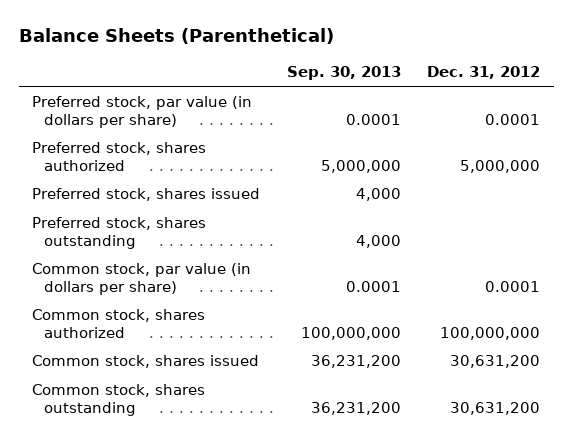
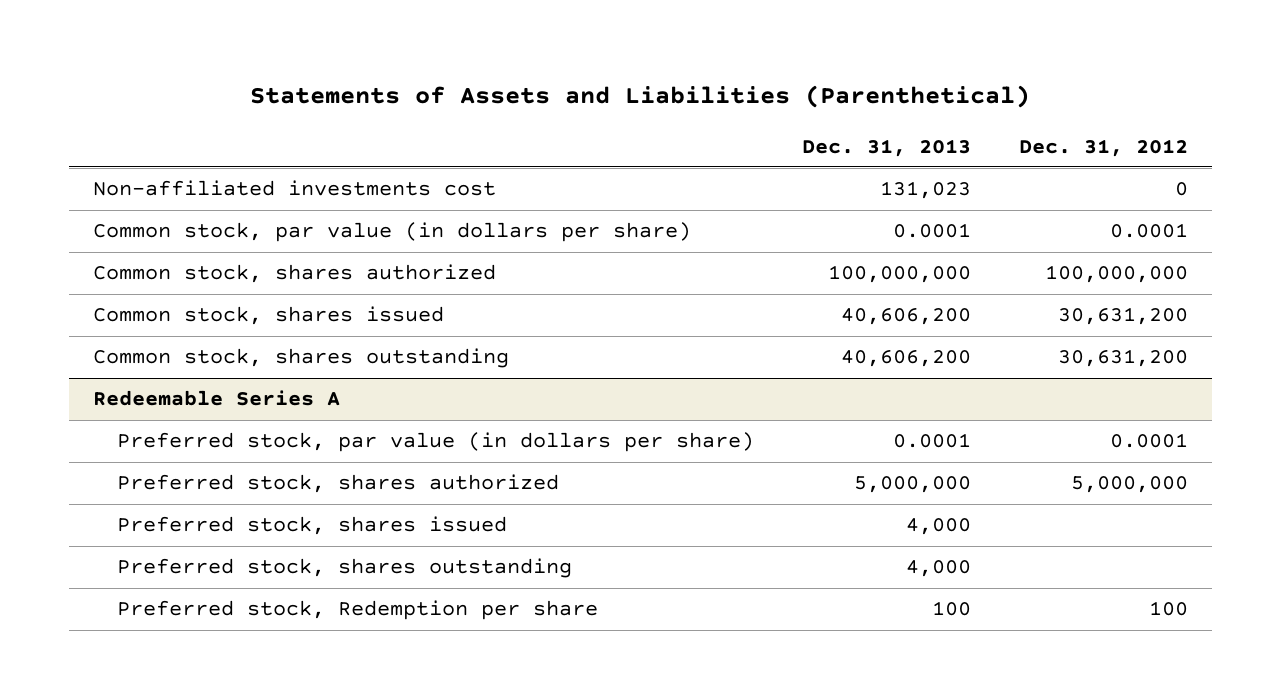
- Balance Sheets (Parenthetical)
+ Statements of Assets and Liabilities (Parenthetical)
- | Sep. 30, 2013 | Dec. 31, 2012
+ | Dec. 31, 2013 | Dec. 31, 2012
- Preferred stock, par value (in dollars per share) | 0.0001 | 0.0001
- Preferred stock, shares authorized | 5,000,000 | 5,000,000
- Preferred stock, shares issued | 4,000 |
- Preferred stock, shares outstanding | 4,000 |
+ Non-affiliated investments cost | 131,023 | 0
+ Redeemable Series A
+ Preferred stock, par value (in dollars per share) | 0.0001 | 0.0001
+ Preferred stock, shares authorized | 5,000,000 | 5,000,000
+ Preferred stock, shares issued | 4,000 |
+ Preferred stock, shares outstanding | 4,000 |
+ Preferred stock, Redemption per share | 100 | 100

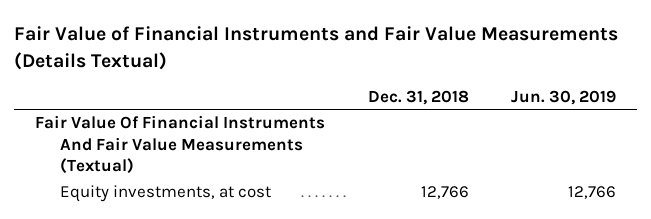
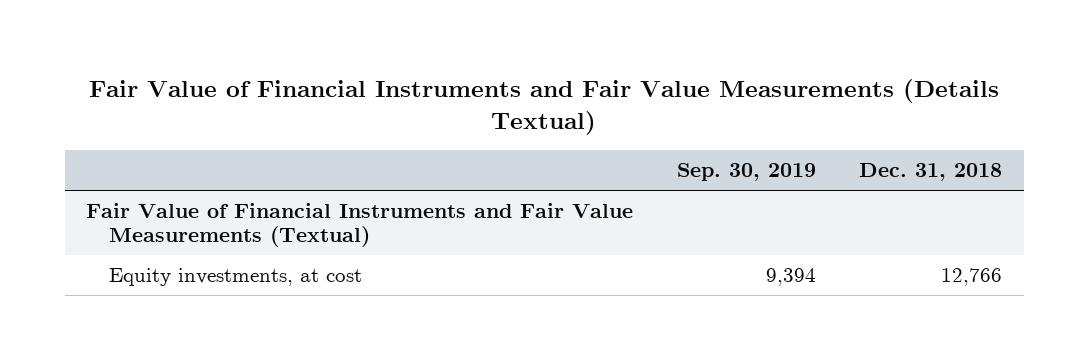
- | Dec. 31, 2018 | Jun. 30, 2019
+ | Sep. 30, 2019 | Dec. 31, 2018
- Fair Value Of Financial Instruments And Fair Value Measurements (Textual)
+ Fair Value of Financial Instruments and Fair Value Measurements (Textual)

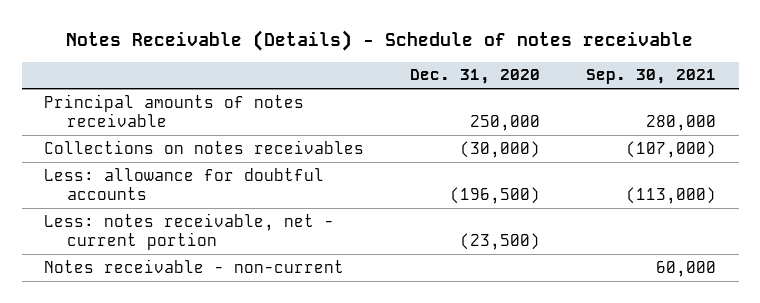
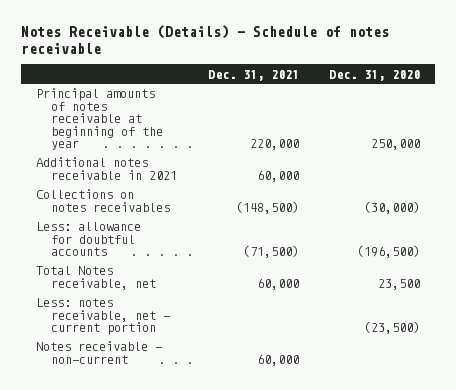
- | Dec. 31, 2020 | Sep. 30, 2021
+ | Dec. 31, 2021 | Dec. 31, 2020
- Principal amounts of notes receivable | 250,000 | 280,000
+ Principal amounts of notes receivable at beginning of the year | 220,000 | 250,000
+ Additional notes receivable in 2021 | 60,000 |
+ Total Notes receivable, net | 60,000 | 23,500

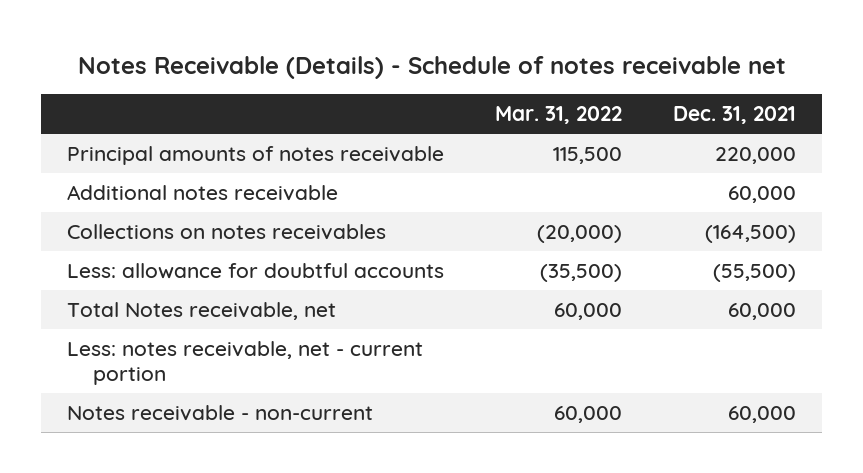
- Notes Receivable (Details) - Schedule of notes receivable
+ Notes Receivable (Details) - Schedule of notes receivable net
- | Dec. 31, 2021 | Dec. 31, 2020
+ | Mar. 31, 2022 | Dec. 31, 2021
- Principal amounts of notes receivable at beginning of the year | 220,000 | 250,000
- Additional notes receivable in 2021 | 60,000 |
- Collections on notes receivables | (148,500) | (30,000)
- Less: allowance for doubtful accounts | (71,500) | (196,500)
+ Principal amounts of notes receivable | 115,500 | 220,000
+ Additional notes receivable | | 60,000
+ Collections on notes receivables | (20,000) | (164,500)
+ Less: allowance for doubtful accounts | (35,500) | (55,500)

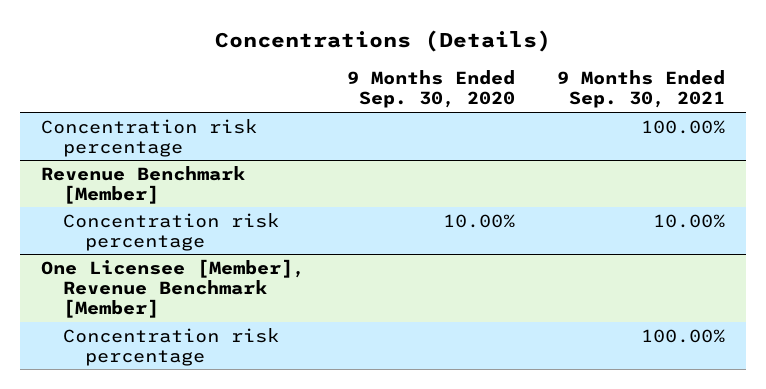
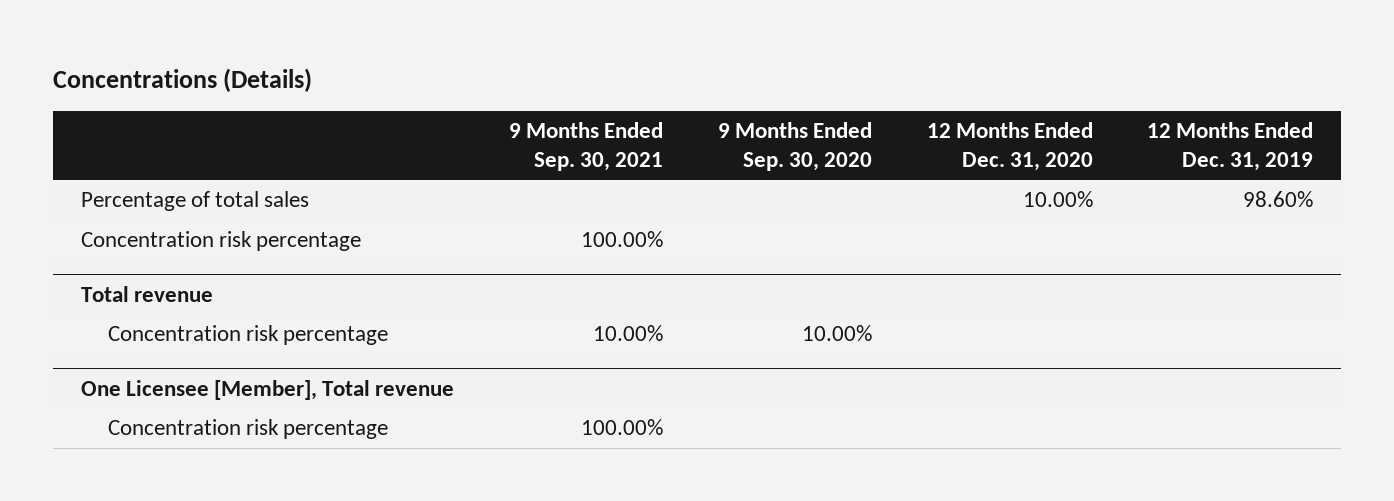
- | 9 Months Ended Sep. 30, 2020 | 9 Months Ended Sep. 30, 2021
+ | 9 Months Ended Sep. 30, 2021 | 9 Months Ended Sep. 30, 2020 | 12 Months Ended Dec. 31, 2020 | 12 Months Ended Dec. 31, 2019
+ Percentage of total sales | | | 10.00% | 98.60%
- Revenue Benchmark [Member]
+ Total revenue
- One Licensee [Member], Revenue Benchmark [Member]
+ One Licensee [Member], Total revenue

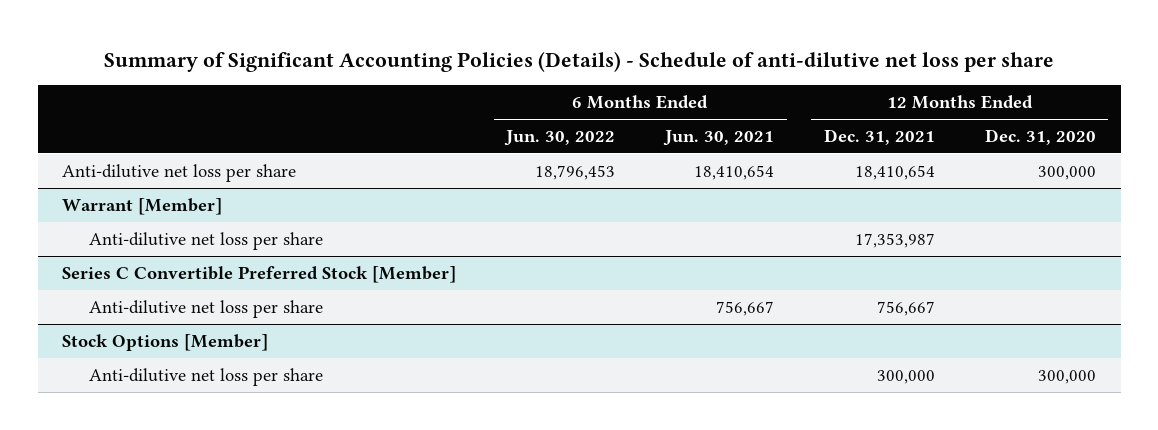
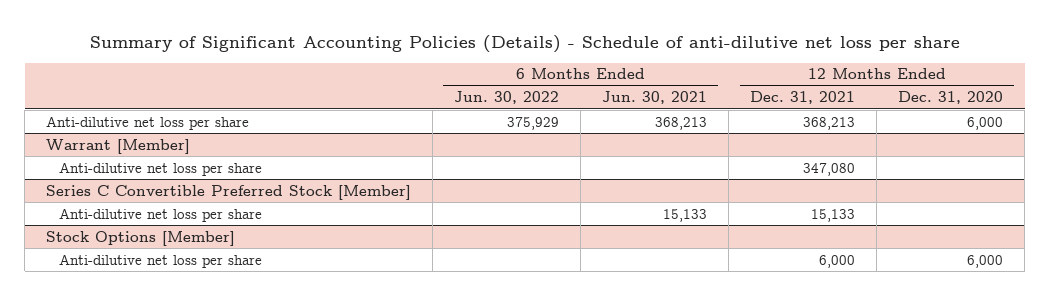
- Anti-dilutive net loss per share | 18,796,453 | 18,410,654 | 18,410,654 | 300,000
+ Anti-dilutive net loss per share | 375,929 | 368,213 | 368,213 | 6,000
@ Warrant [Member]
- Anti-dilutive net loss per share | | | 17,353,987 |
+ Anti-dilutive net loss per share | | | 347,080 |
@ Series C Convertible Preferred Stock [Member]
- Anti-dilutive net loss per share | | 756,667 | 756,667 |
+ Anti-dilutive net loss per share | | 15,133 | 15,133 |
@ Stock Options [Member]
- Anti-dilutive net loss per share | | | 300,000 | 300,000
+ Anti-dilutive net loss per share | | | 6,000 | 6,000

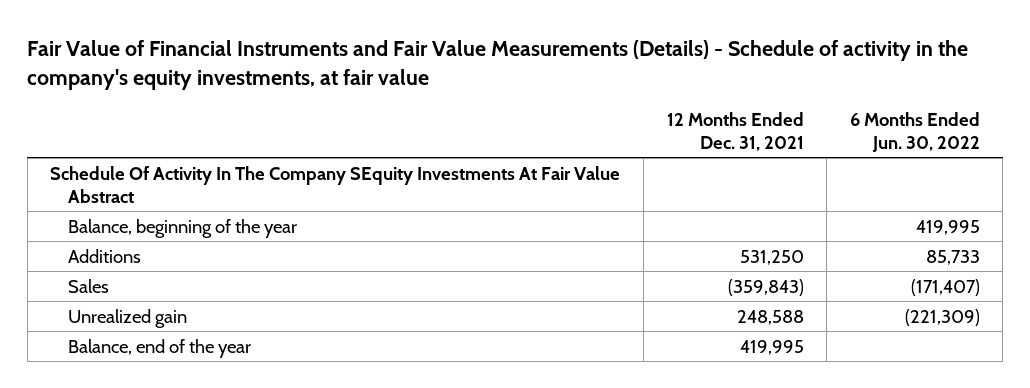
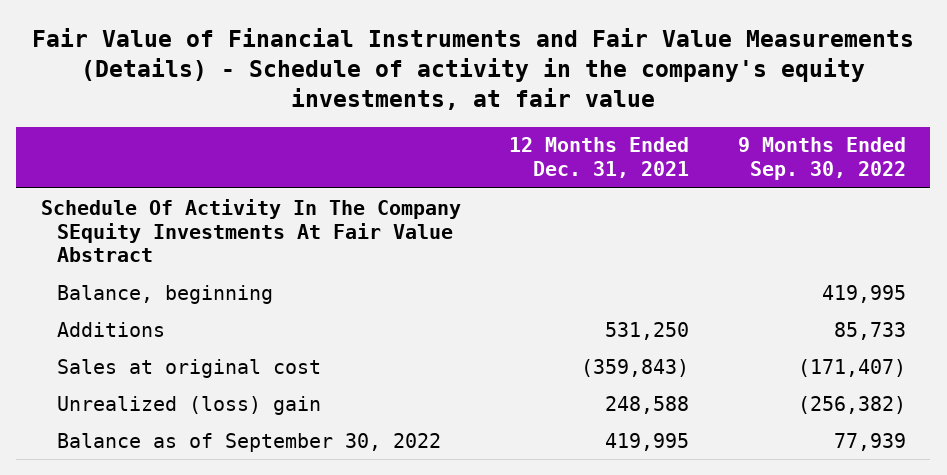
- | 12 Months Ended Dec. 31, 2021 | 6 Months Ended Jun. 30, 2022
+ | 12 Months Ended Dec. 31, 2021 | 9 Months Ended Sep. 30, 2022
- Balance, beginning of the year | | 419,995
+ Balance, beginning | | 419,995
- Sales | (359,843) | (171,407)
- Unrealized gain | 248,588 | (221,309)
- Balance, end of the year | 419,995 |
+ Sales at original cost | (359,843) | (171,407)
+ Unrealized (loss) gain | 248,588 | (256,382)
+ Balance as of September 30, 2022 | 419,995 | 77,939

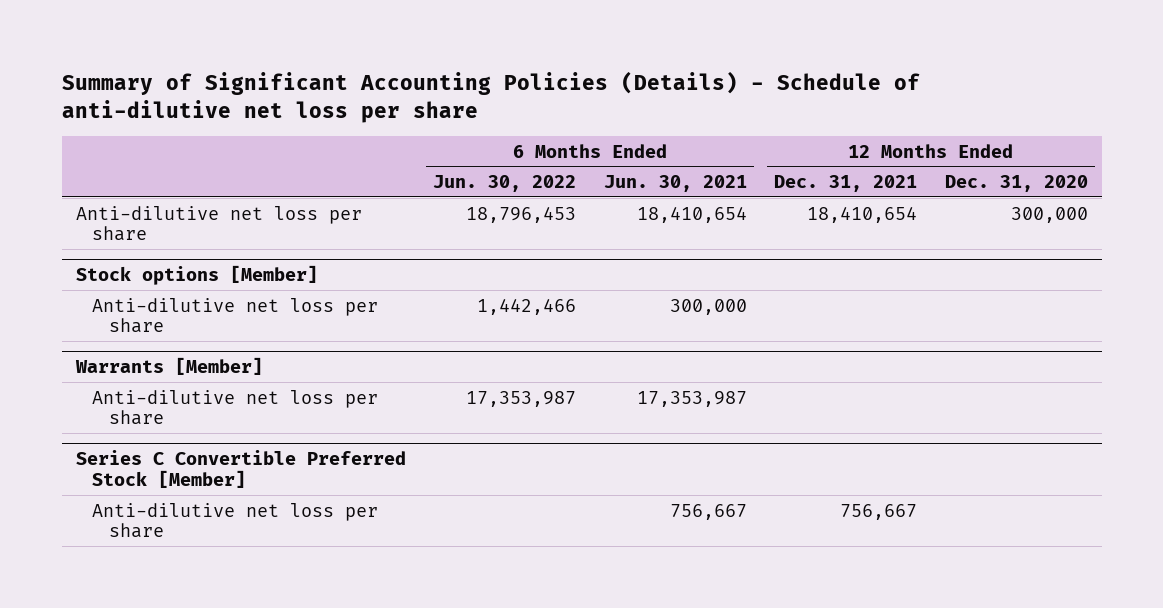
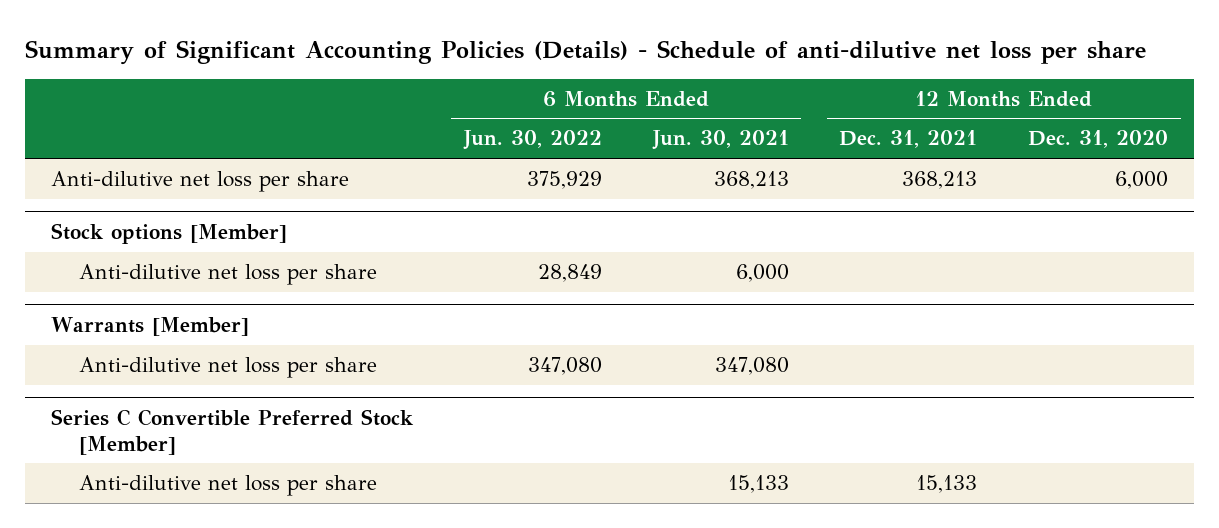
- Anti-dilutive net loss per share | 18,796,453 | 18,410,654 | 18,410,654 | 300,000
+ Anti-dilutive net loss per share | 375,929 | 368,213 | 368,213 | 6,000
@ Stock options [Member]
- Anti-dilutive net loss per share | 1,442,466 | 300,000 | |
+ Anti-dilutive net loss per share | 28,849 | 6,000 | |
@ Warrants [Member]
- Anti-dilutive net loss per share | 17,353,987 | 17,353,987 | |
+ Anti-dilutive net loss per share | 347,080 | 347,080 | |
@ Series C Convertible Preferred Stock [Member]
- Anti-dilutive net loss per share | | 756,667 | 756,667 |
+ Anti-dilutive net loss per share | | 15,133 | 15,133 |

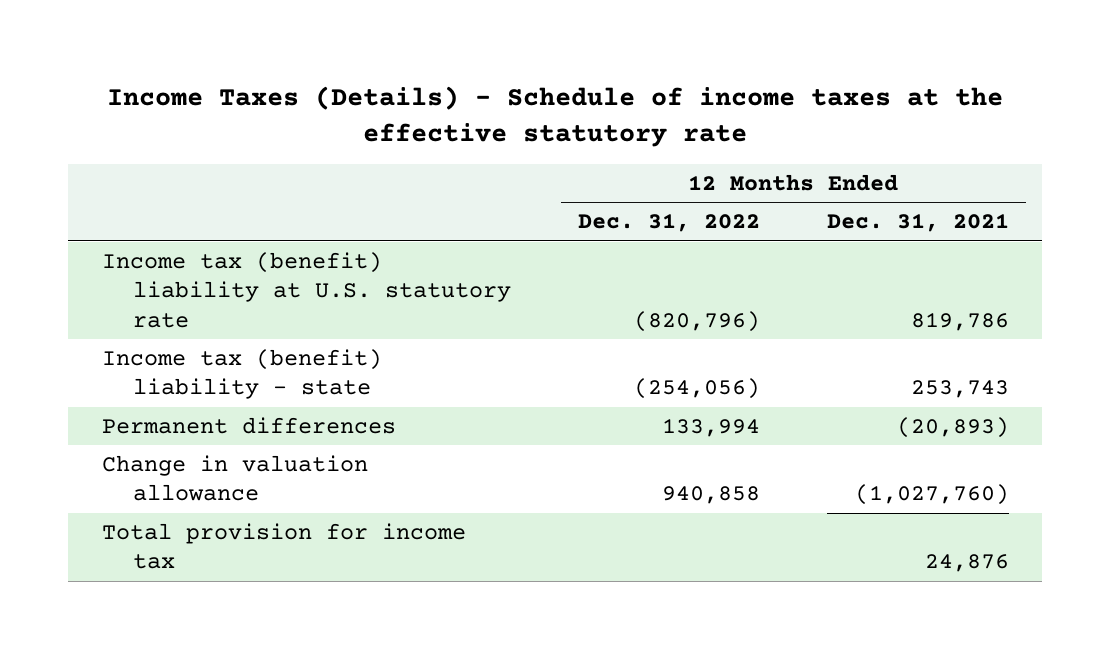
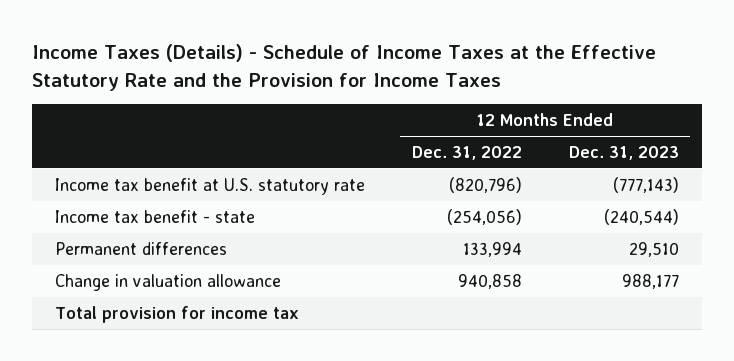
- Income Taxes (Details) - Schedule of income taxes at the effective statutory rate
+ Income Taxes (Details) - Schedule of Income Taxes at the Effective Statutory Rate and the Provision for Income Taxes
- | 12 Months Ended Dec. 31, 2022 | 12 Months Ended Dec. 31, 2021
+ | 12 Months Ended Dec. 31, 2022 | 12 Months Ended Dec. 31, 2023
- Income tax (benefit) liability at U.S. statutory rate | (820,796) | 819,786
- Income tax (benefit) liability - state | (254,056) | 253,743
+ Income tax benefit at U.S. statutory rate | (820,796) | (777,143)
+ Income tax benefit - state | (254,056) | (240,544)

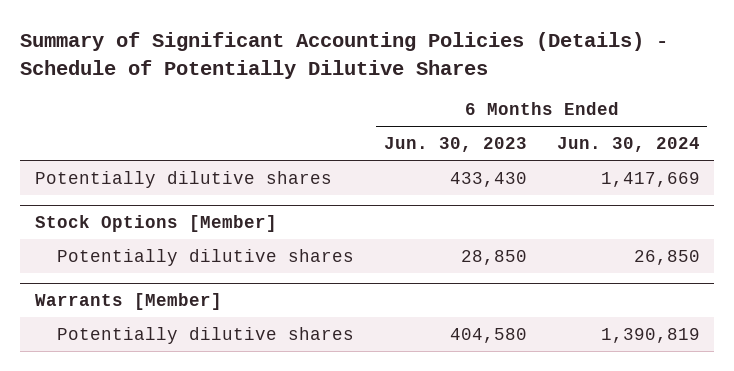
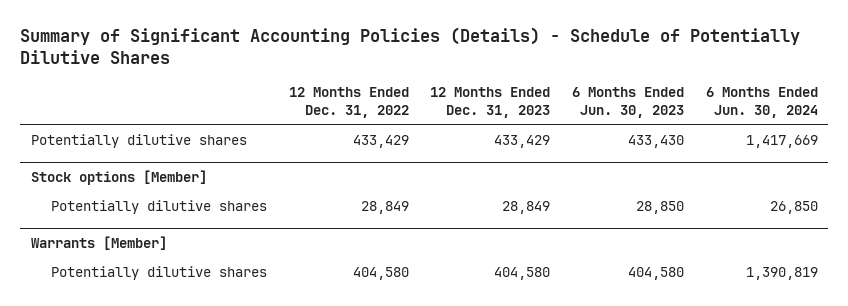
- | 6 Months Ended Jun. 30, 2023 | 6 Months Ended Jun. 30, 2024
+ | 12 Months Ended Dec. 31, 2022 | 12 Months Ended Dec. 31, 2023 | 6 Months Ended Jun. 30, 2023 | 6 Months Ended Jun. 30, 2024
- Stock Options [Member]
+ Stock options [Member]

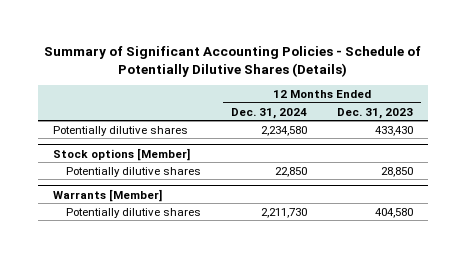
- Summary of Significant Accounting Policies (Details) - Schedule of Potentially Dilutive Shares
+ Summary of Significant Accounting Policies - Schedule of Potentially Dilutive Shares (Details)
- | 12 Months Ended Dec. 31, 2022 | 12 Months Ended Dec. 31, 2023 | 6 Months Ended Jun. 30, 2023 | 6 Months Ended Jun. 30, 2024
+ | 12 Months Ended Dec. 31, 2024 | 12 Months Ended Dec. 31, 2023
- Potentially dilutive shares | 433,429 | 433,429 | 433,430 | 1,417,669
+ Potentially dilutive shares | 2,234,580 | 433,430
@ Stock options [Member]
- Potentially dilutive shares | 28,849 | 28,849 | 28,850 | 26,850
+ Potentially dilutive shares | 22,850 | 28,850

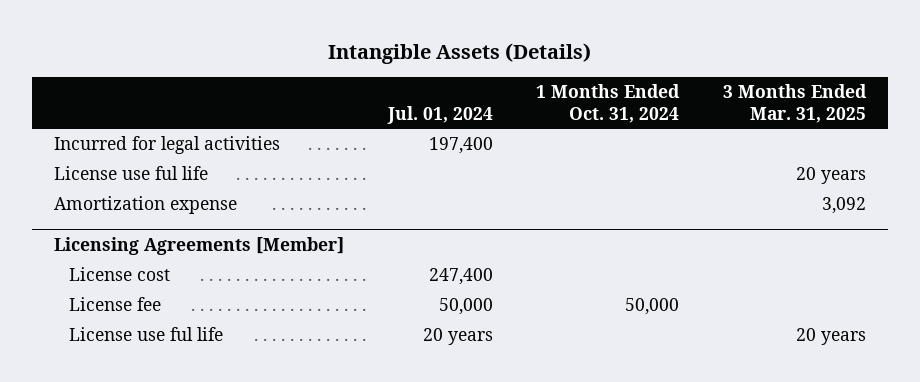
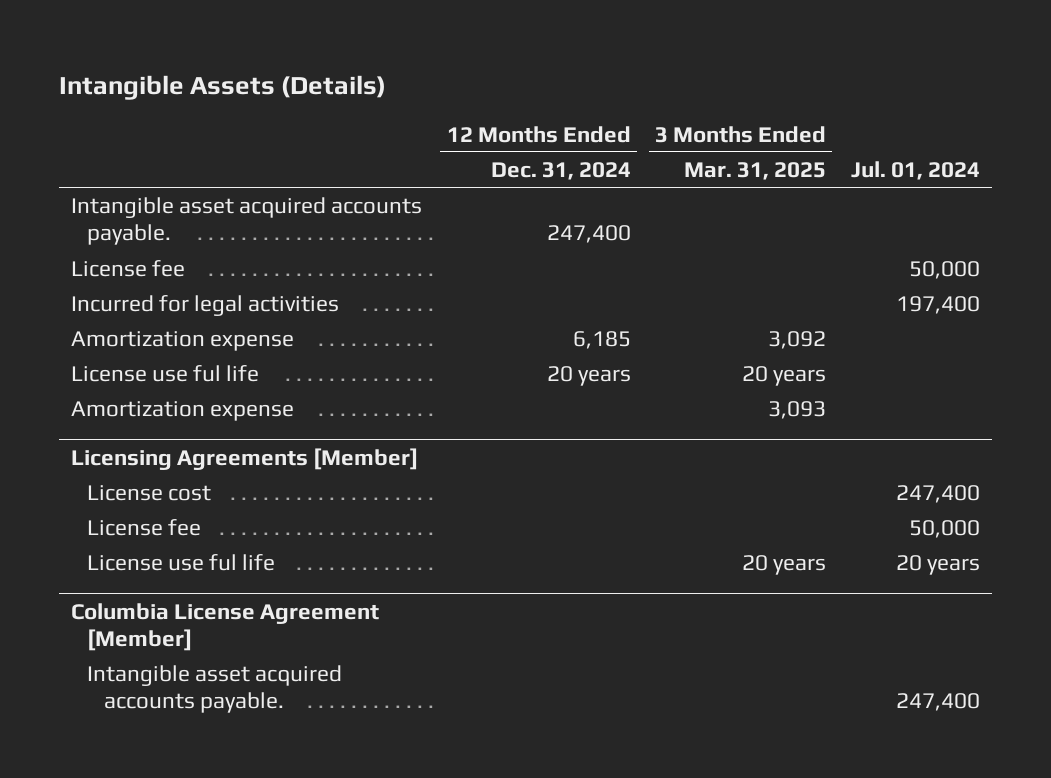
- | Jul. 01, 2024 | 1 Months Ended Oct. 31, 2024 | 3 Months Ended Mar. 31, 2025
+ | 12 Months Ended Dec. 31, 2024 | 3 Months Ended Mar. 31, 2025 | Jul. 01, 2024
+ Intangible asset acquired accounts payable. | 247,400 | |
+ License fee | | | 50,000
moved down: License use ful life | 20 years | 20 years |
+ Amortization expense | | 3,093 |
+ Columbia License Agreement [Member]
+ Intangible asset acquired accounts payable. | | | 247,400

